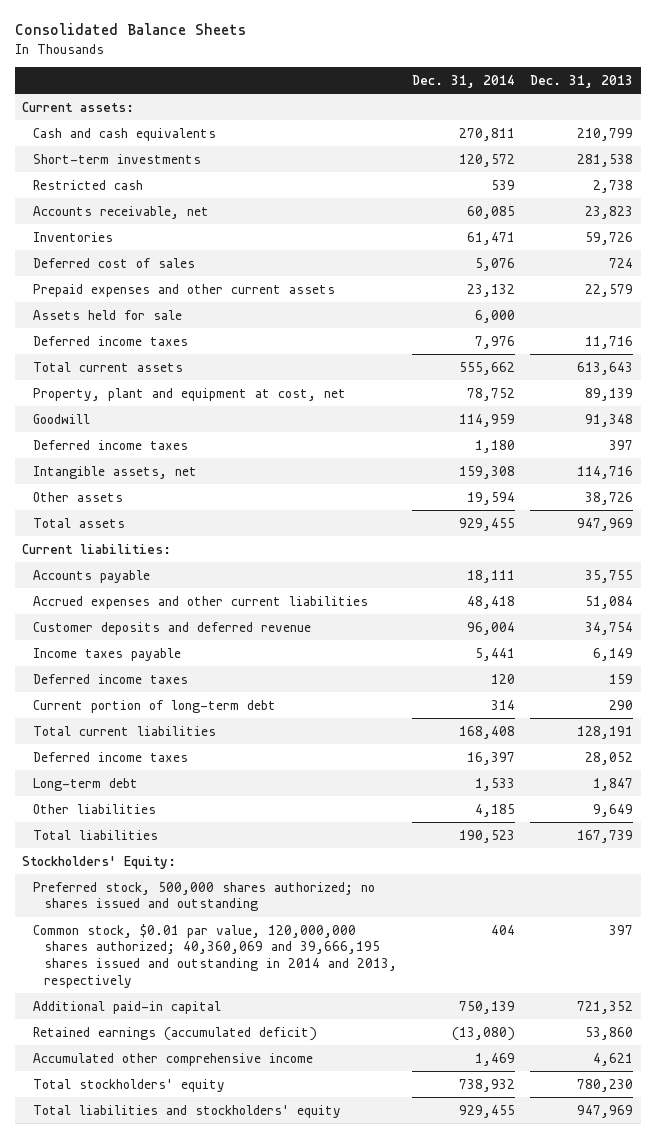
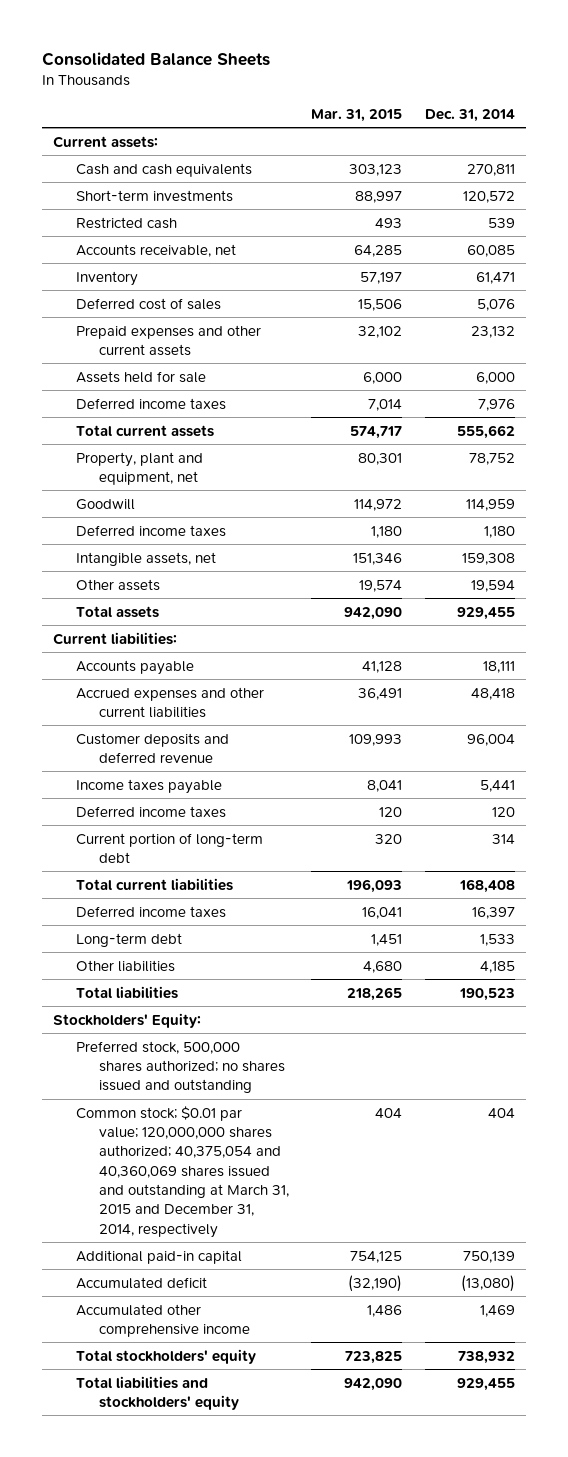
- | Dec. 31, 2014 | Dec. 31, 2013
+ | Mar. 31, 2015 | Dec. 31, 2014
- Inventories | 61,471 | 59,726
+ Inventory | 57,197 | 61,471
- Property, plant and equipment at cost, net | 78,752 | 89,139
+ Property, plant and equipment, net | 80,301 | 78,752
- Common stock, $0.01 par value, 120,000,000 shares authorized; 40,360,069 and 39,666,195 shares issued and outstanding in 2014 and 2013, respectively | 404 | 397
+ Common stock; $0.01 par value; 120,000,000 shares authorized; 40,375,054 and 40,360,069 shares issued and outstanding at March 31, 2015 and December 31, 2014, respectively | 404 | 404
- Retained earnings (accumulated deficit) | (13,080) | 53,860
+ Accumulated deficit | (32,190) | (13,080)

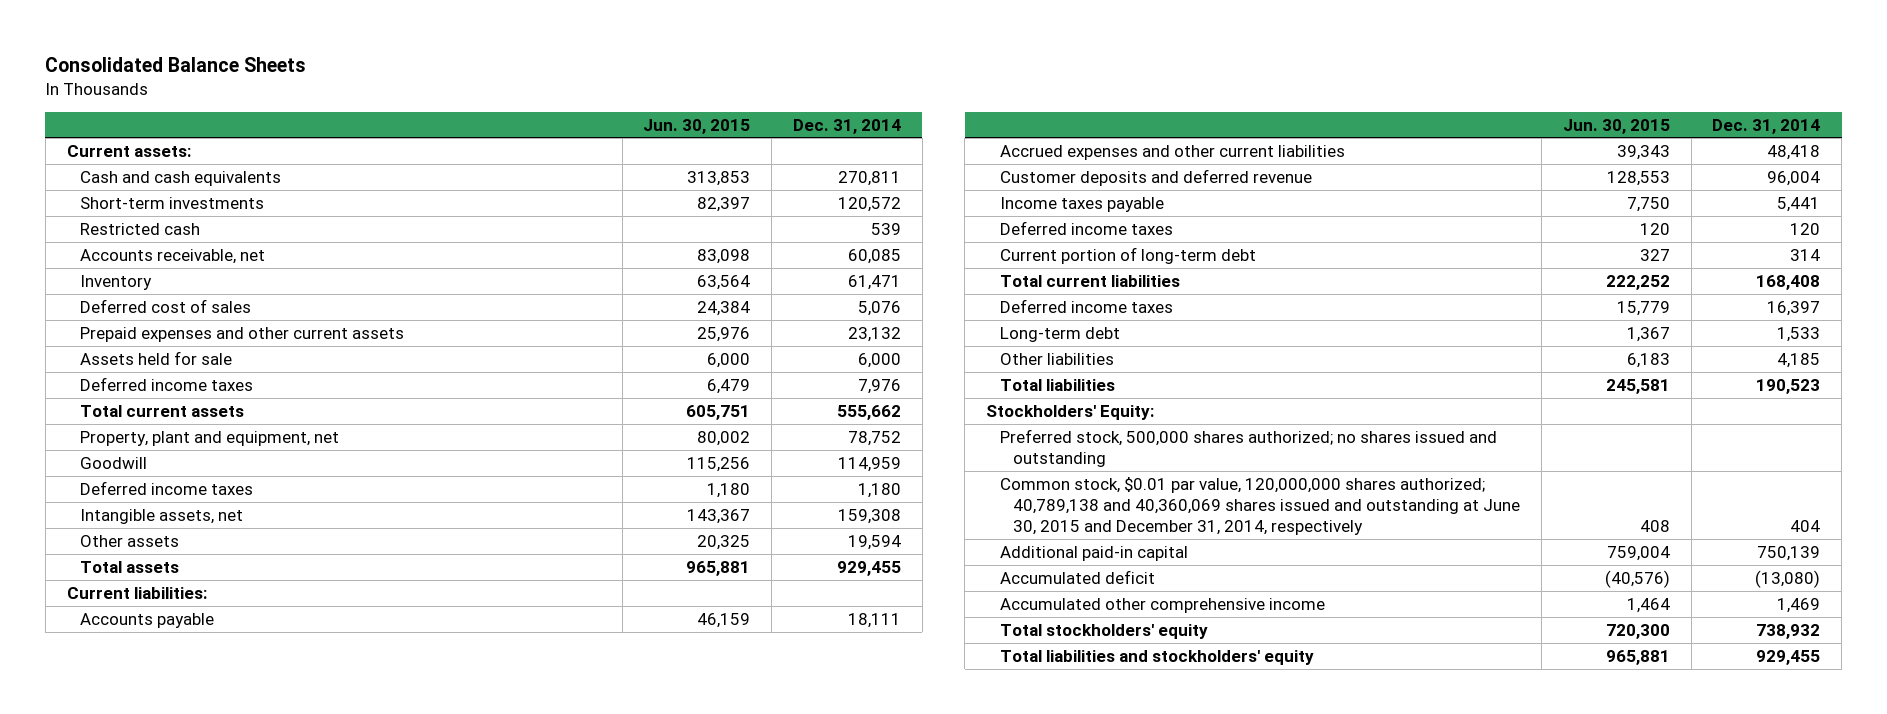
- | Mar. 31, 2015 | Dec. 31, 2014
+ | Jun. 30, 2015 | Dec. 31, 2014
- Common stock; $0.01 par value; 120,000,000 shares authorized; 40,375,054 and 40,360,069 shares issued and outstanding at March 31, 2015 and December 31, 2014, respectively | 404 | 404
+ Common stock, $0.01 par value, 120,000,000 shares authorized; 40,789,138 and 40,360,069 shares issued and outstanding at June 30, 2015 and December 31, 2014, respectively | 408 | 404

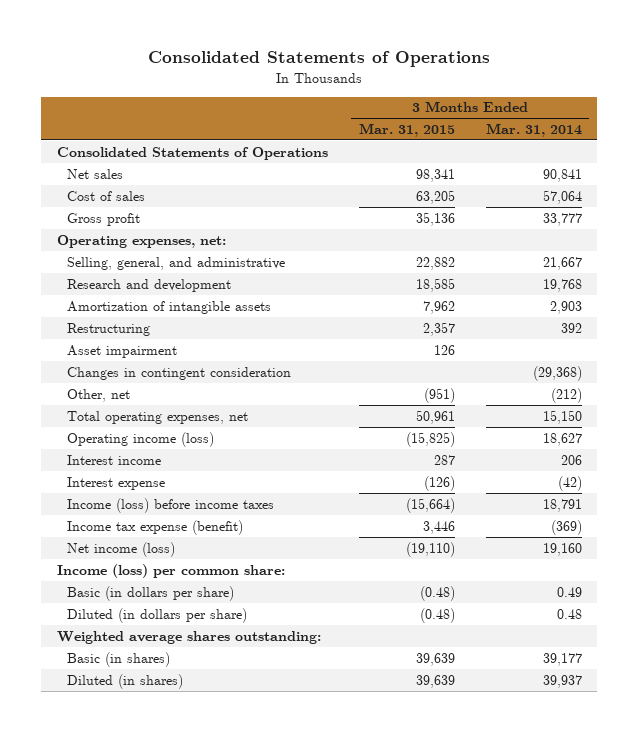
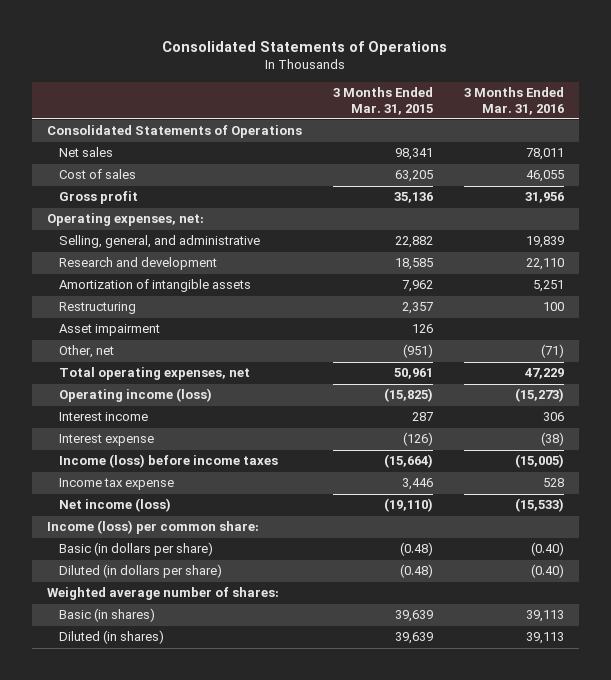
- | 3 Months Ended Mar. 31, 2015 | 3 Months Ended Mar. 31, 2014
+ | 3 Months Ended Mar. 31, 2015 | 3 Months Ended Mar. 31, 2016
- Changes in contingent consideration | | (29,368)
- Income tax expense (benefit) | 3,446 | (369)
+ Income tax expense | 3,446 | 528
- Weighted average shares outstanding:
+ Weighted average number of shares:

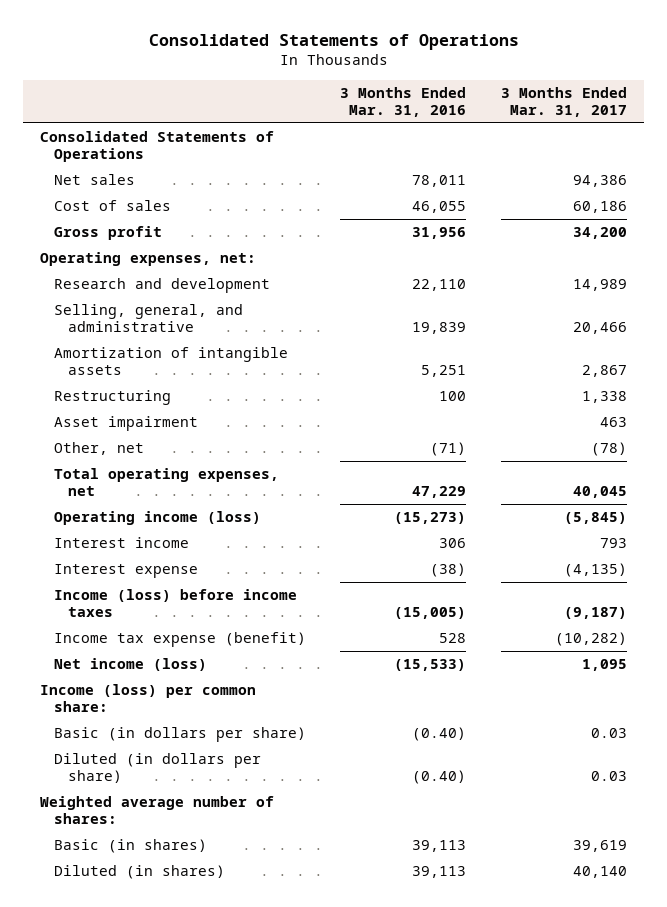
- | 3 Months Ended Mar. 31, 2015 | 3 Months Ended Mar. 31, 2016
+ | 3 Months Ended Mar. 31, 2016 | 3 Months Ended Mar. 31, 2017
moved down: Selling, general, and administrative | 19,839 | 20,466
- Income tax expense | 3,446 | 528
+ Income tax expense (benefit) | 528 | (10,282)

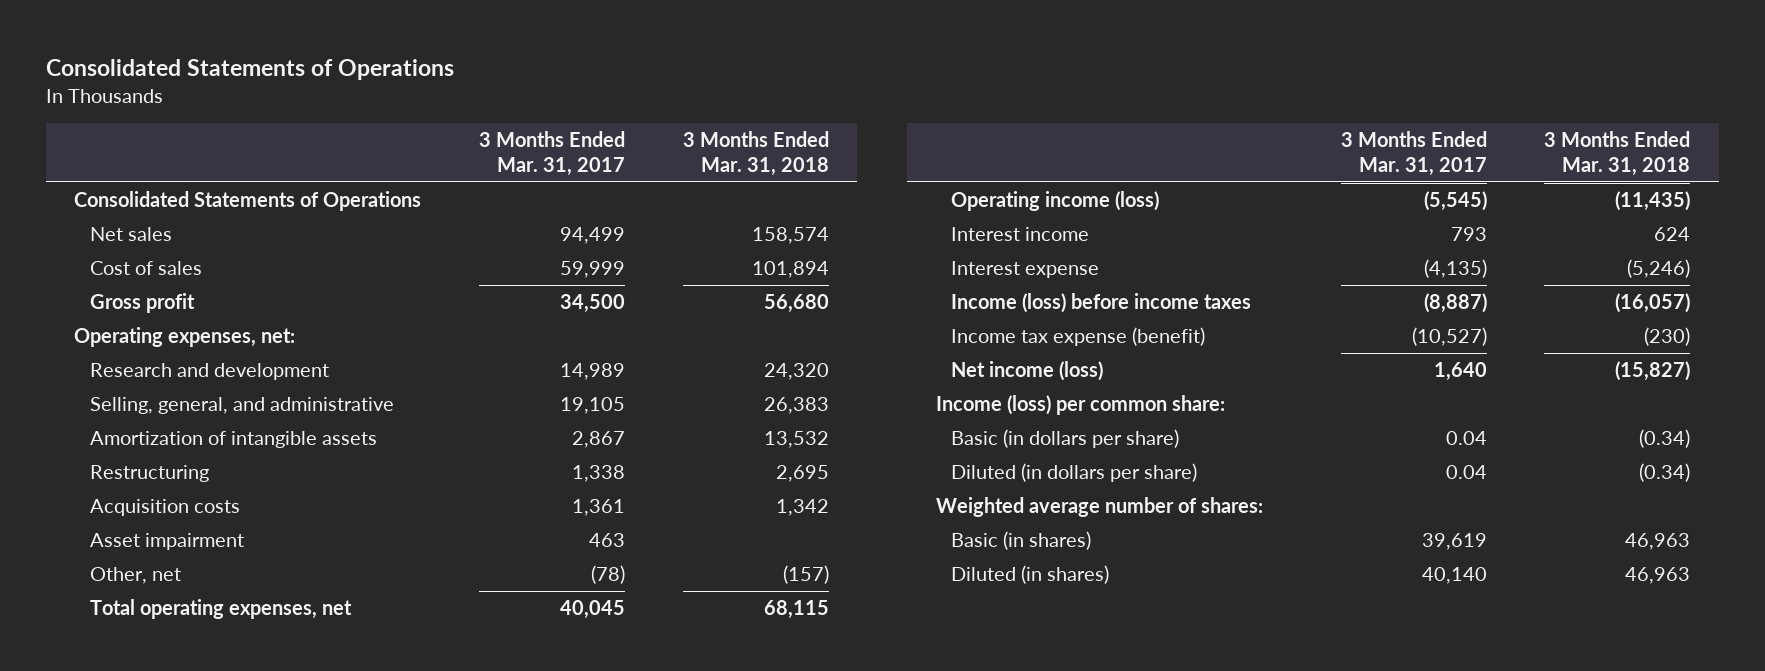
- | 3 Months Ended Mar. 31, 2016 | 3 Months Ended Mar. 31, 2017
+ | 3 Months Ended Mar. 31, 2017 | 3 Months Ended Mar. 31, 2018
- Net sales | 78,011 | 94,386
- Cost of sales | 46,055 | 60,186
- Gross profit | 31,956 | 34,200
+ Net sales | 94,499 | 158,574
+ Cost of sales | 59,999 | 101,894
+ Gross profit | 34,500 | 56,680
- Selling, general, and administrative | 19,839 | 20,466
+ Selling, general, and administrative | 19,105 | 26,383
+ Acquisition costs | 1,361 | 1,342
- Operating income (loss) | (15,273) | (5,845)
+ Operating income (loss) | (5,545) | (11,435)
- Income (loss) before income taxes | (15,005) | (9,187)
- Income tax expense (benefit) | 528 | (10,282)
- Net income (loss) | (15,533) | 1,095
+ Income (loss) before income taxes | (8,887) | (16,057)
+ Income tax expense (benefit) | (10,527) | (230)
+ Net income (loss) | 1,640 | (15,827)
- Basic (in dollars per share) | (0.40) | 0.03
- Diluted (in dollars per share) | (0.40) | 0.03
+ Basic (in dollars per share) | 0.04 | (0.34)
+ Diluted (in dollars per share) | 0.04 | (0.34)

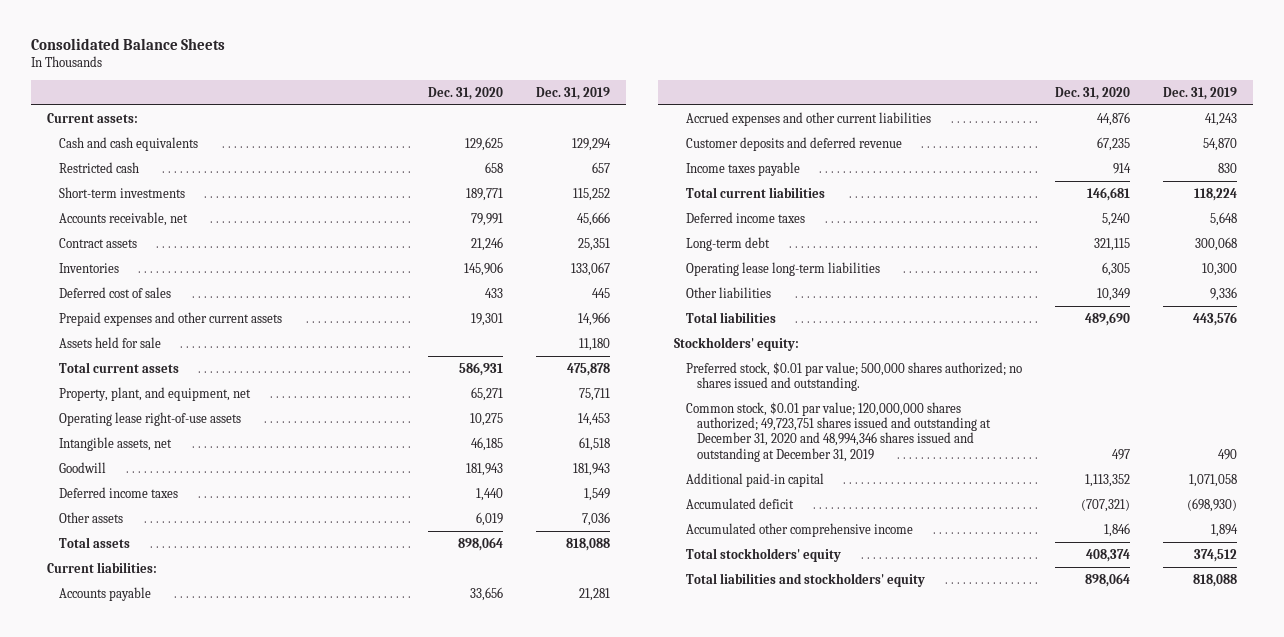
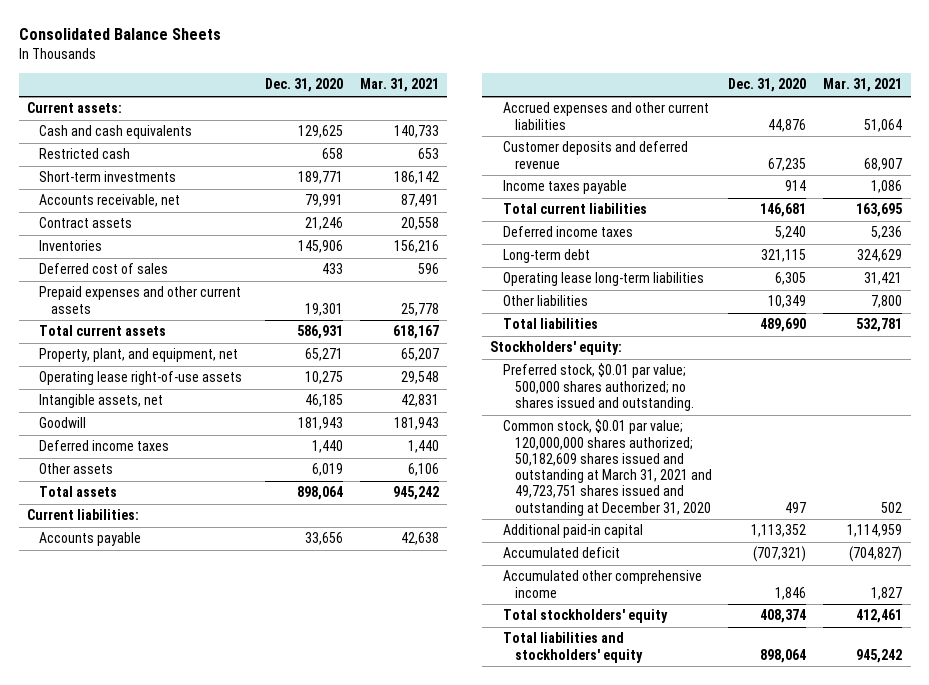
- | Dec. 31, 2020 | Dec. 31, 2019
+ | Dec. 31, 2020 | Mar. 31, 2021
- Assets held for sale | | 11,180
- Common stock, $0.01 par value; 120,000,000 shares authorized; 49,723,751 shares issued and outstanding at December 31, 2020 and 48,994,346 shares issued and outstanding at December 31, 2019 | 497 | 490
+ Common stock, $0.01 par value; 120,000,000 shares authorized; 50,182,609 shares issued and outstanding at March 31, 2021 and 49,723,751 shares issued and outstanding at December 31, 2020 | 497 | 502

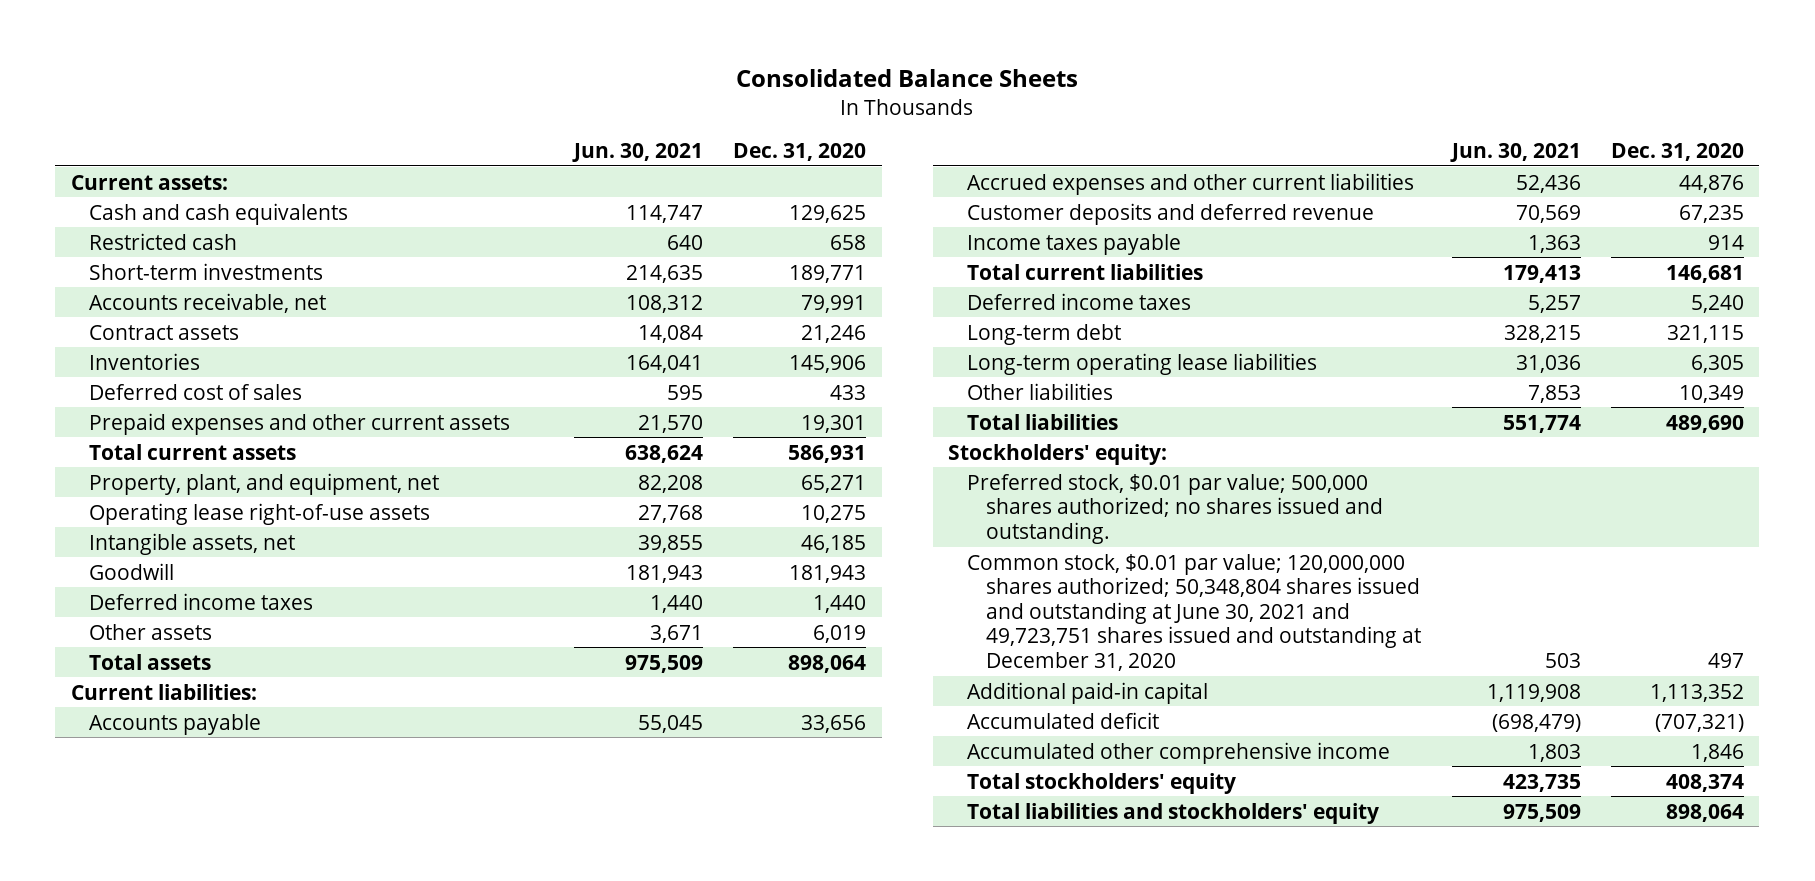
- | Dec. 31, 2020 | Mar. 31, 2021
+ | Jun. 30, 2021 | Dec. 31, 2020
- Operating lease long-term liabilities | 6,305 | 31,421
+ Long-term operating lease liabilities | 31,036 | 6,305
- Common stock, $0.01 par value; 120,000,000 shares authorized; 50,182,609 shares issued and outstanding at March 31, 2021 and 49,723,751 shares issued and outstanding at December 31, 2020 | 497 | 502
+ Common stock, $0.01 par value; 120,000,000 shares authorized; 50,348,804 shares issued and outstanding at June 30, 2021 and 49,723,751 shares issued and outstanding at December 31, 2020 | 503 | 497

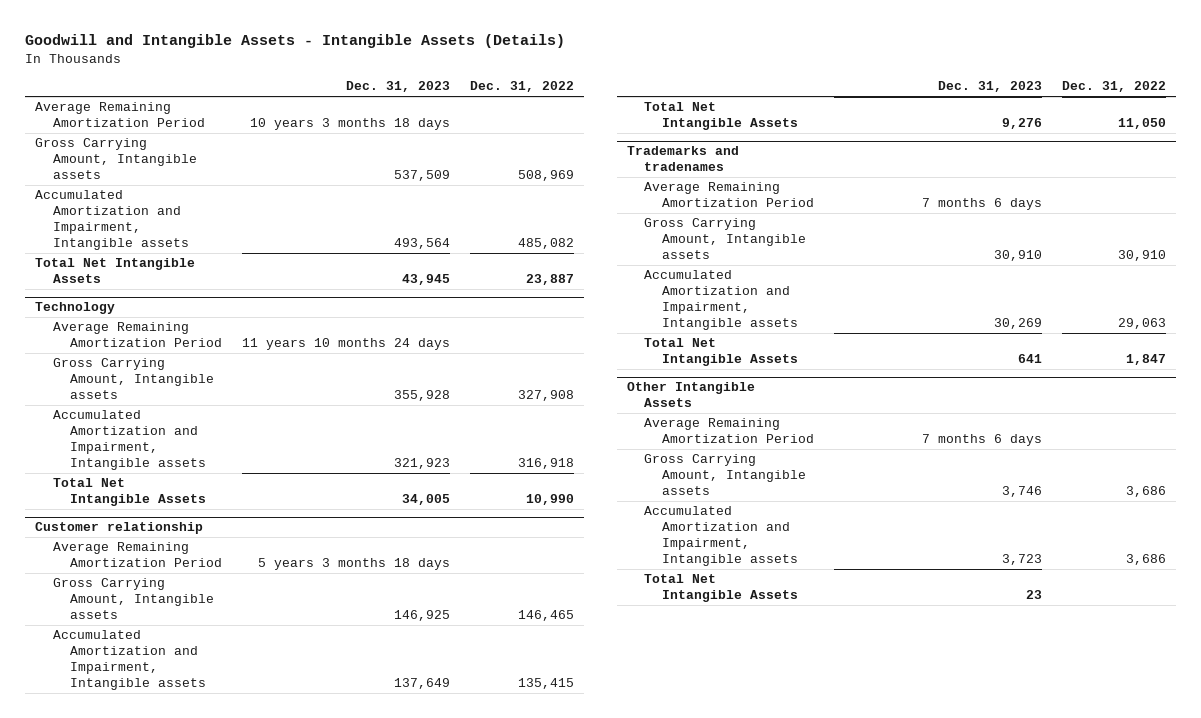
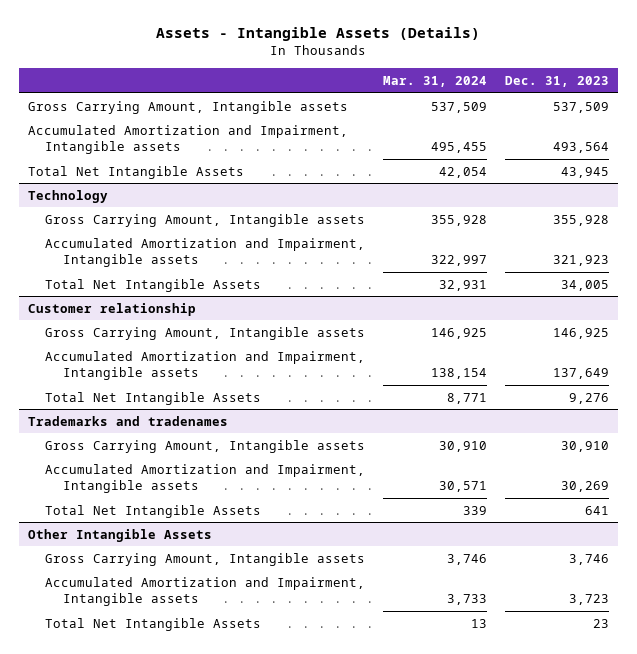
- Goodwill and Intangible Assets - Intangible Assets (Details)
+ Assets - Intangible Assets (Details)
- | Dec. 31, 2023 | Dec. 31, 2022
+ | Mar. 31, 2024 | Dec. 31, 2023
- Average Remaining Amortization Period | 10 years 3 months 18 days |
@ Technology
- Average Remaining Amortization Period | 11 years 10 months 24 days |
@ Customer relationship
- Average Remaining Amortization Period | 5 years 3 months 18 days |
@ Trademarks and tradenames
- Average Remaining Amortization Period | 7 months 6 days |
@ Other Intangible Assets
- Average Remaining Amortization Period | 7 months 6 days |

